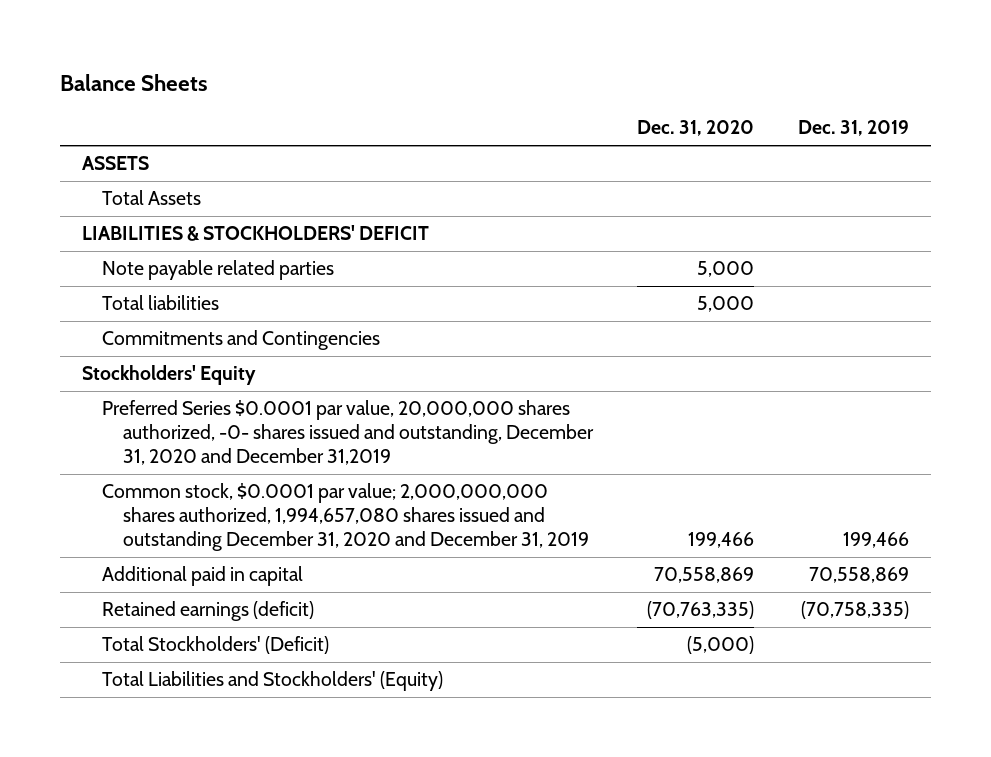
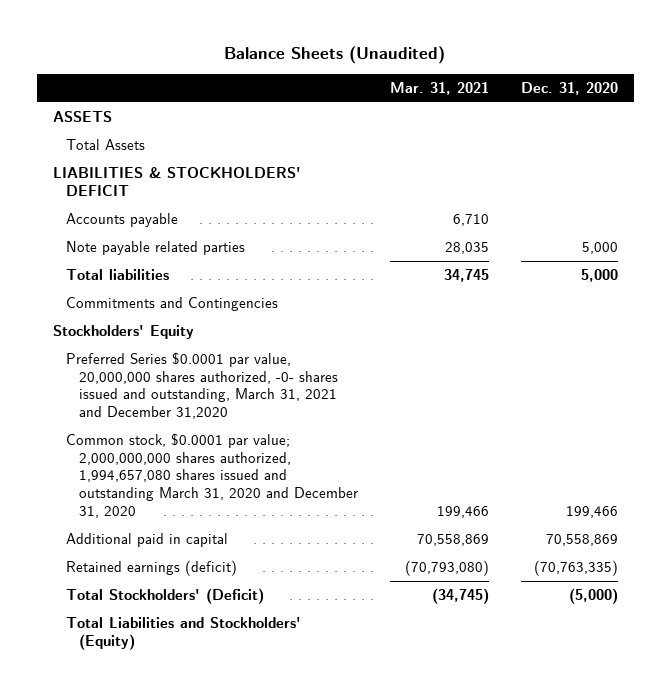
- Balance Sheets
+ Balance Sheets (Unaudited)
- | Dec. 31, 2020 | Dec. 31, 2019
+ | Mar. 31, 2021 | Dec. 31, 2020
+ Accounts payable | 6,710 |
- Preferred Series $0.0001 par value, 20,000,000 shares authorized, -0- shares issued and outstanding, December 31, 2020 and December 31,2019
- Common stock, $0.0001 par value; 2,000,000,000 shares authorized, 1,994,657,080 shares issued and outstanding December 31, 2020 and December 31, 2019 | 199,466 | 199,466
+ Preferred Series $0.0001 par value, 20,000,000 shares authorized, -0- shares issued and outstanding, March 31, 2021 and December 31,2020
+ Common stock, $0.0001 par value; 2,000,000,000 shares authorized, 1,994,657,080 shares issued and outstanding March 31, 2020 and December 31, 2020 | 199,466 | 199,466

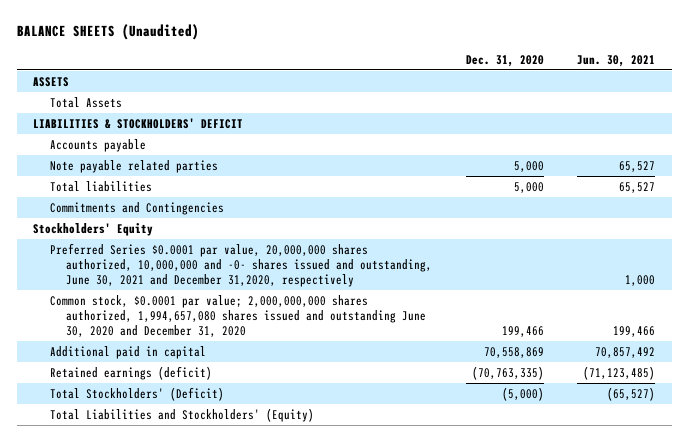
- Balance Sheets (Unaudited)
+ BALANCE SHEETS (Unaudited)
- | Mar. 31, 2021 | Dec. 31, 2020
+ | Dec. 31, 2020 | Jun. 30, 2021
- Preferred Series $0.0001 par value, 20,000,000 shares authorized, -0- shares issued and outstanding, March 31, 2021 and December 31,2020
- Common stock, $0.0001 par value; 2,000,000,000 shares authorized, 1,994,657,080 shares issued and outstanding March 31, 2020 and December 31, 2020 | 199,466 | 199,466
+ Preferred Series $0.0001 par value, 20,000,000 shares authorized, 10,000,000 and -0- shares issued and outstanding, June 30, 2021 and December 31,2020, respectively | | 1,000
+ Common stock, $0.0001 par value; 2,000,000,000 shares authorized, 1,994,657,080 shares issued and outstanding June 30, 2020 and December 31, 2020 | 199,466 | 199,466

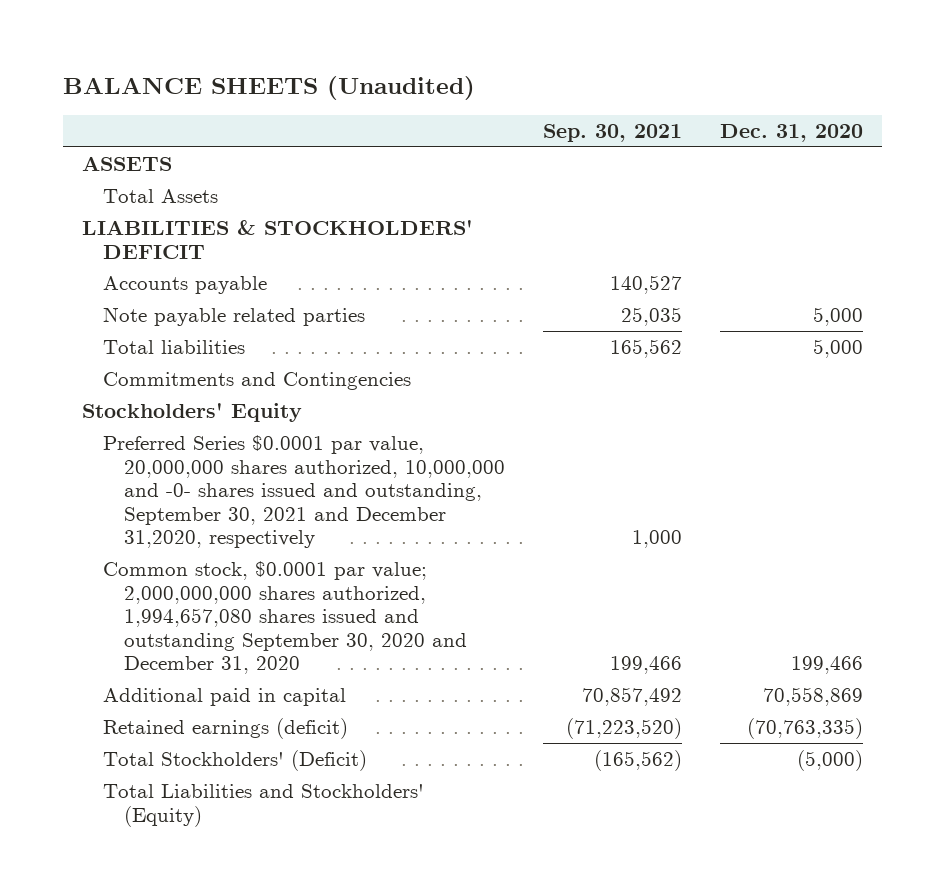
- | Dec. 31, 2020 | Jun. 30, 2021
+ | Sep. 30, 2021 | Dec. 31, 2020
- Preferred Series $0.0001 par value, 20,000,000 shares authorized, 10,000,000 and -0- shares issued and outstanding, June 30, 2021 and December 31,2020, respectively | | 1,000
- Common stock, $0.0001 par value; 2,000,000,000 shares authorized, 1,994,657,080 shares issued and outstanding June 30, 2020 and December 31, 2020 | 199,466 | 199,466
+ Preferred Series $0.0001 par value, 20,000,000 shares authorized, 10,000,000 and -0- shares issued and outstanding, September 30, 2021 and December 31,2020, respectively | 1,000 |
+ Common stock, $0.0001 par value; 2,000,000,000 shares authorized, 1,994,657,080 shares issued and outstanding September 30, 2020 and December 31, 2020 | 199,466 | 199,466

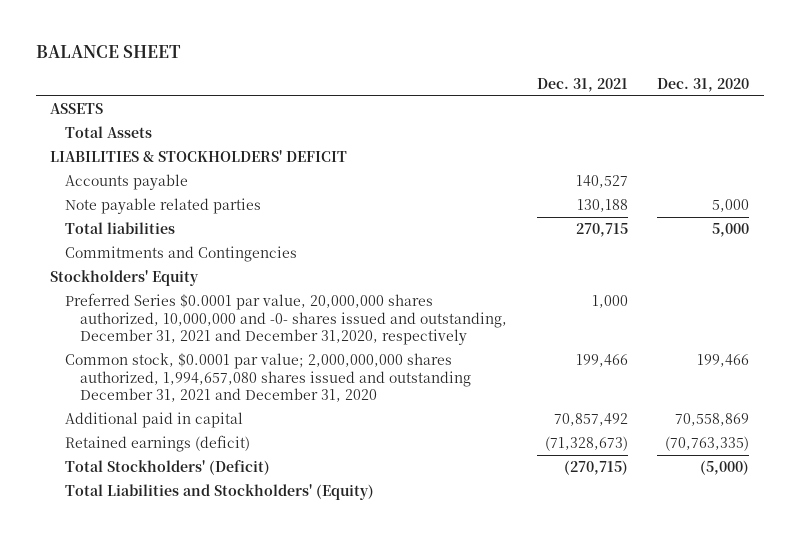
- BALANCE SHEETS (Unaudited)
+ BALANCE SHEET
- | Sep. 30, 2021 | Dec. 31, 2020
+ | Dec. 31, 2021 | Dec. 31, 2020
- Preferred Series $0.0001 par value, 20,000,000 shares authorized, 10,000,000 and -0- shares issued and outstanding, September 30, 2021 and December 31,2020, respectively | 1,000 |
- Common stock, $0.0001 par value; 2,000,000,000 shares authorized, 1,994,657,080 shares issued and outstanding September 30, 2020 and December 31, 2020 | 199,466 | 199,466
+ Preferred Series $0.0001 par value, 20,000,000 shares authorized, 10,000,000 and -0- shares issued and outstanding, December 31, 2021 and December 31,2020, respectively | 1,000 |
+ Common stock, $0.0001 par value; 2,000,000,000 shares authorized, 1,994,657,080 shares issued and outstanding December 31, 2021 and December 31, 2020 | 199,466 | 199,466

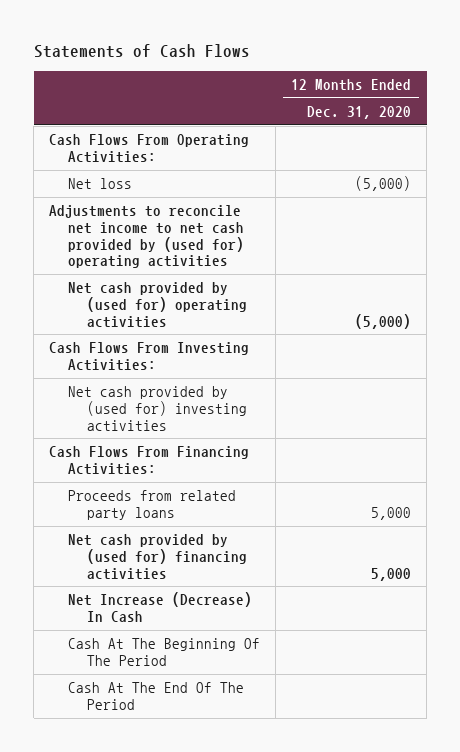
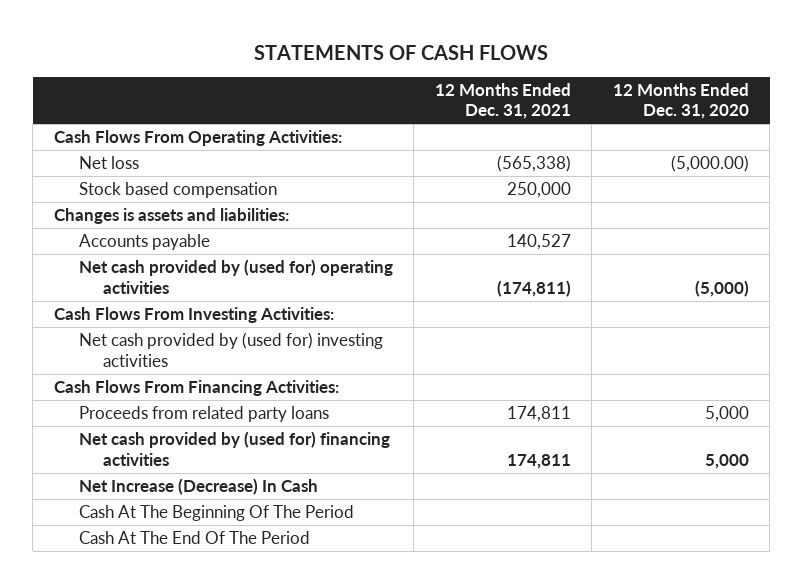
- Statements of Cash Flows
+ STATEMENTS OF CASH FLOWS
- | 12 Months Ended Dec. 31, 2020
+ | 12 Months Ended Dec. 31, 2021 | 12 Months Ended Dec. 31, 2020
- Net loss | (5,000)
- Adjustments to reconcile net income to net cash provided by (used for) operating activities
+ Net loss | (565,338) | (5,000.00)
+ Stock based compensation | 250,000 |
+ Changes is assets and liabilities:
+ Accounts payable | 140,527 |

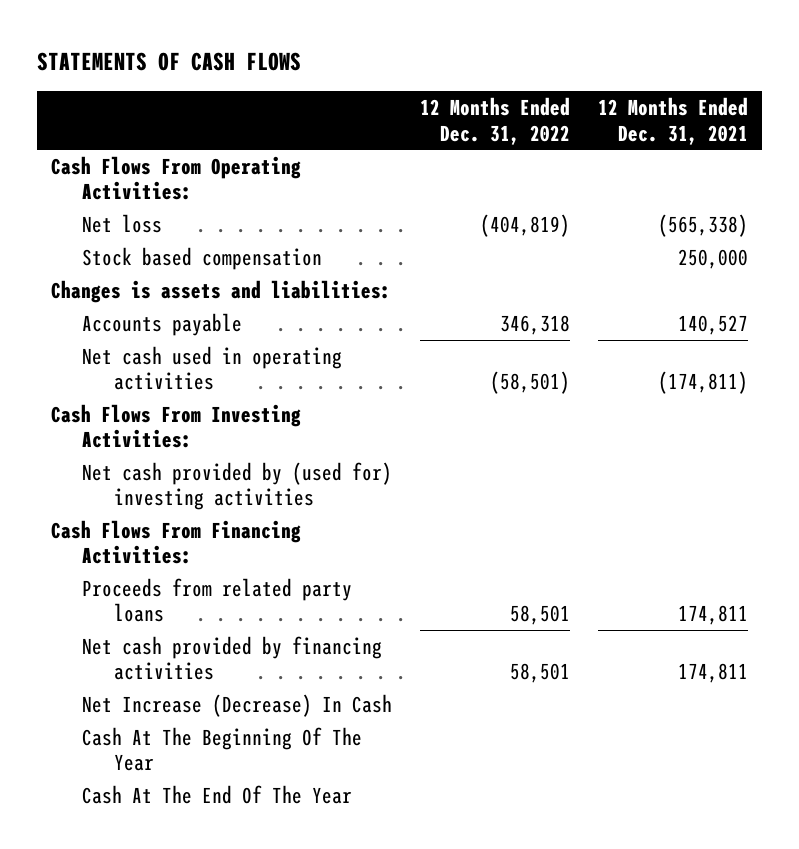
- | 12 Months Ended Dec. 31, 2021 | 12 Months Ended Dec. 31, 2020
+ | 12 Months Ended Dec. 31, 2022 | 12 Months Ended Dec. 31, 2021
- Net cash provided by (used for) operating activities | (174,811) | (5,000)
+ Net cash used in operating activities | (58,501) | (174,811)
- Net cash provided by (used for) financing activities | 174,811 | 5,000
+ Net cash provided by financing activities | 58,501 | 174,811
- Cash At The Beginning Of The Period
- Cash At The End Of The Period
+ Cash At The Beginning Of The Year
+ Cash At The End Of The Year

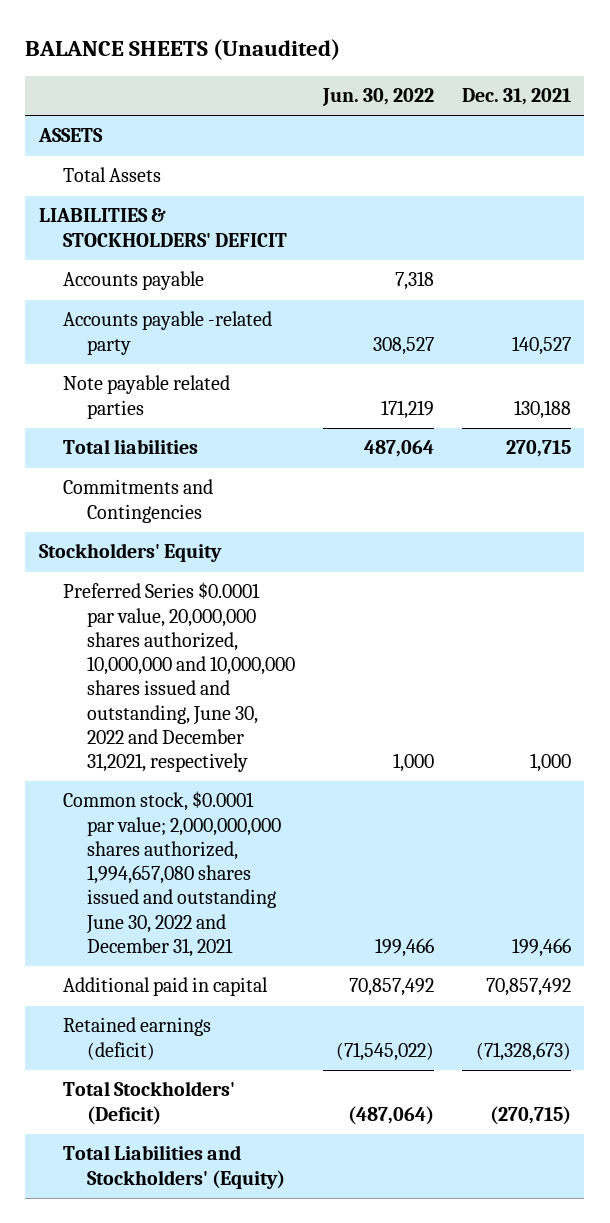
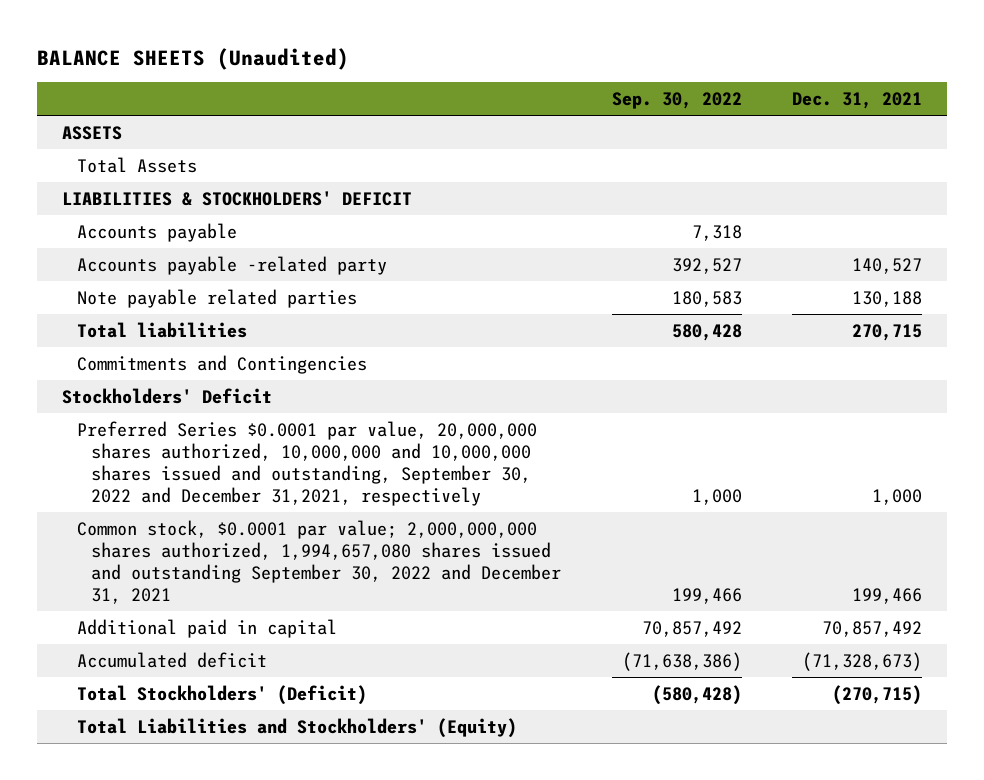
- | Jun. 30, 2022 | Dec. 31, 2021
+ | Sep. 30, 2022 | Dec. 31, 2021
- Stockholders' Equity
- Preferred Series $0.0001 par value, 20,000,000 shares authorized, 10,000,000 and 10,000,000 shares issued and outstanding, June 30, 2022 and December 31,2021, respectively | 1,000 | 1,000
- Common stock, $0.0001 par value; 2,000,000,000 shares authorized, 1,994,657,080 shares issued and outstanding June 30, 2022 and December 31, 2021 | 199,466 | 199,466
+ Stockholders' Deficit
+ Preferred Series $0.0001 par value, 20,000,000 shares authorized, 10,000,000 and 10,000,000 shares issued and outstanding, September 30, 2022 and December 31,2021, respectively | 1,000 | 1,000
+ Common stock, $0.0001 par value; 2,000,000,000 shares authorized, 1,994,657,080 shares issued and outstanding September 30, 2022 and December 31, 2021 | 199,466 | 199,466
- Retained earnings (deficit) | (71,545,022) | (71,328,673)
+ Accumulated deficit | (71,638,386) | (71,328,673)

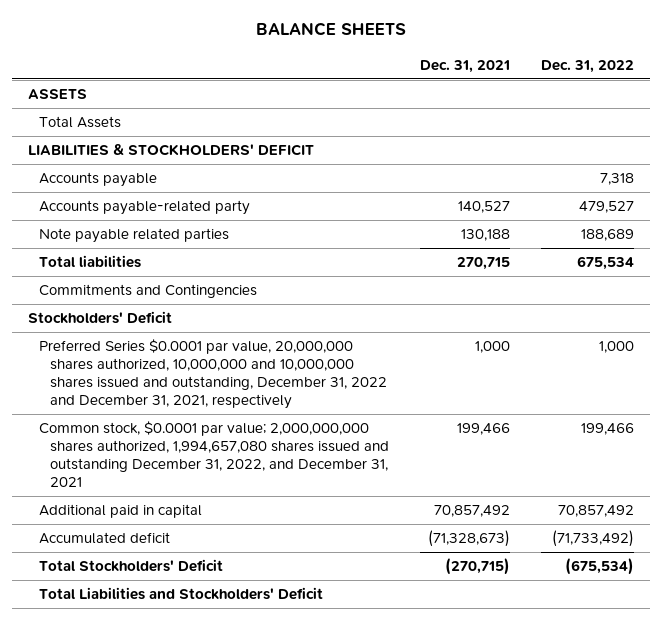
- BALANCE SHEETS (Unaudited)
+ BALANCE SHEETS
- | Sep. 30, 2022 | Dec. 31, 2021
+ | Dec. 31, 2021 | Dec. 31, 2022
- Accounts payable -related party | 392,527 | 140,527
+ Accounts payable-related party | 140,527 | 479,527
- Preferred Series $0.0001 par value, 20,000,000 shares authorized, 10,000,000 and 10,000,000 shares issued and outstanding, September 30, 2022 and December 31,2021, respectively | 1,000 | 1,000
- Common stock, $0.0001 par value; 2,000,000,000 shares authorized, 1,994,657,080 shares issued and outstanding September 30, 2022 and December 31, 2021 | 199,466 | 199,466
+ Preferred Series $0.0001 par value, 20,000,000 shares authorized, 10,000,000 and 10,000,000 shares issued and outstanding, December 31, 2022 and December 31, 2021, respectively | 1,000 | 1,000
+ Common stock, $0.0001 par value; 2,000,000,000 shares authorized, 1,994,657,080 shares issued and outstanding December 31, 2022, and December 31, 2021 | 199,466 | 199,466
- Total Stockholders' (Deficit) | (580,428) | (270,715)
- Total Liabilities and Stockholders' (Equity)
+ Total Stockholders' Deficit | (270,715) | (675,534)
+ Total Liabilities and Stockholders' Deficit

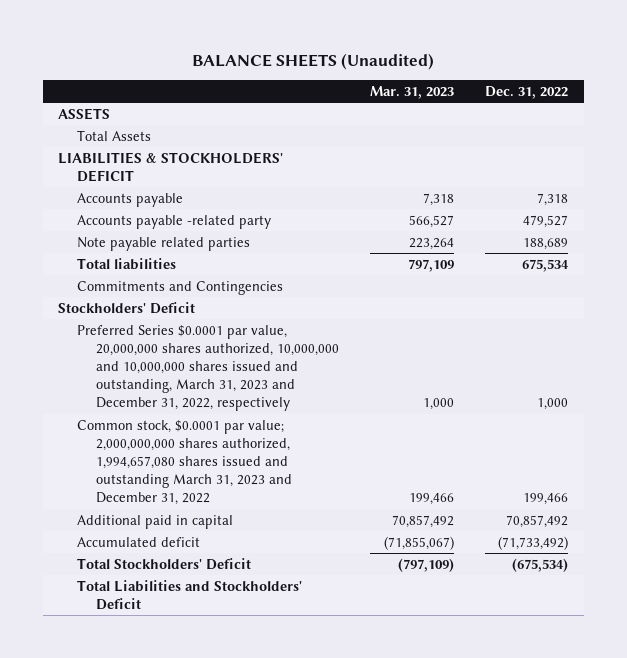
- BALANCE SHEETS
+ BALANCE SHEETS (Unaudited)
- | Dec. 31, 2021 | Dec. 31, 2022
+ | Mar. 31, 2023 | Dec. 31, 2022
- Accounts payable-related party | 140,527 | 479,527
+ Accounts payable -related party | 566,527 | 479,527
- Preferred Series $0.0001 par value, 20,000,000 shares authorized, 10,000,000 and 10,000,000 shares issued and outstanding, December 31, 2022 and December 31, 2021, respectively | 1,000 | 1,000
- Common stock, $0.0001 par value; 2,000,000,000 shares authorized, 1,994,657,080 shares issued and outstanding December 31, 2022, and December 31, 2021 | 199,466 | 199,466
+ Preferred Series $0.0001 par value, 20,000,000 shares authorized, 10,000,000 and 10,000,000 shares issued and outstanding, March 31, 2023 and December 31, 2022, respectively | 1,000 | 1,000
+ Common stock, $0.0001 par value; 2,000,000,000 shares authorized, 1,994,657,080 shares issued and outstanding March 31, 2023 and December 31, 2022 | 199,466 | 199,466

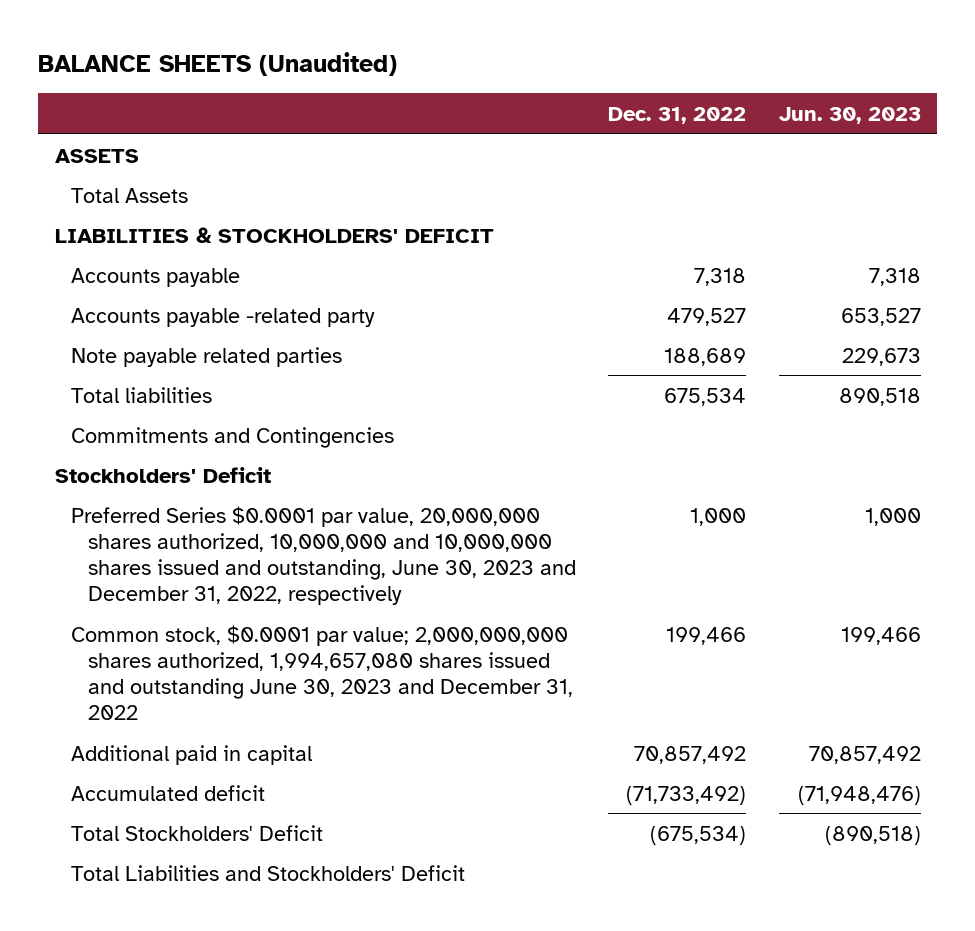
- | Mar. 31, 2023 | Dec. 31, 2022
+ | Dec. 31, 2022 | Jun. 30, 2023
- Preferred Series $0.0001 par value, 20,000,000 shares authorized, 10,000,000 and 10,000,000 shares issued and outstanding, March 31, 2023 and December 31, 2022, respectively | 1,000 | 1,000
- Common stock, $0.0001 par value; 2,000,000,000 shares authorized, 1,994,657,080 shares issued and outstanding March 31, 2023 and December 31, 2022 | 199,466 | 199,466
+ Preferred Series $0.0001 par value, 20,000,000 shares authorized, 10,000,000 and 10,000,000 shares issued and outstanding, June 30, 2023 and December 31, 2022, respectively | 1,000 | 1,000
+ Common stock, $0.0001 par value; 2,000,000,000 shares authorized, 1,994,657,080 shares issued and outstanding June 30, 2023 and December 31, 2022 | 199,466 | 199,466

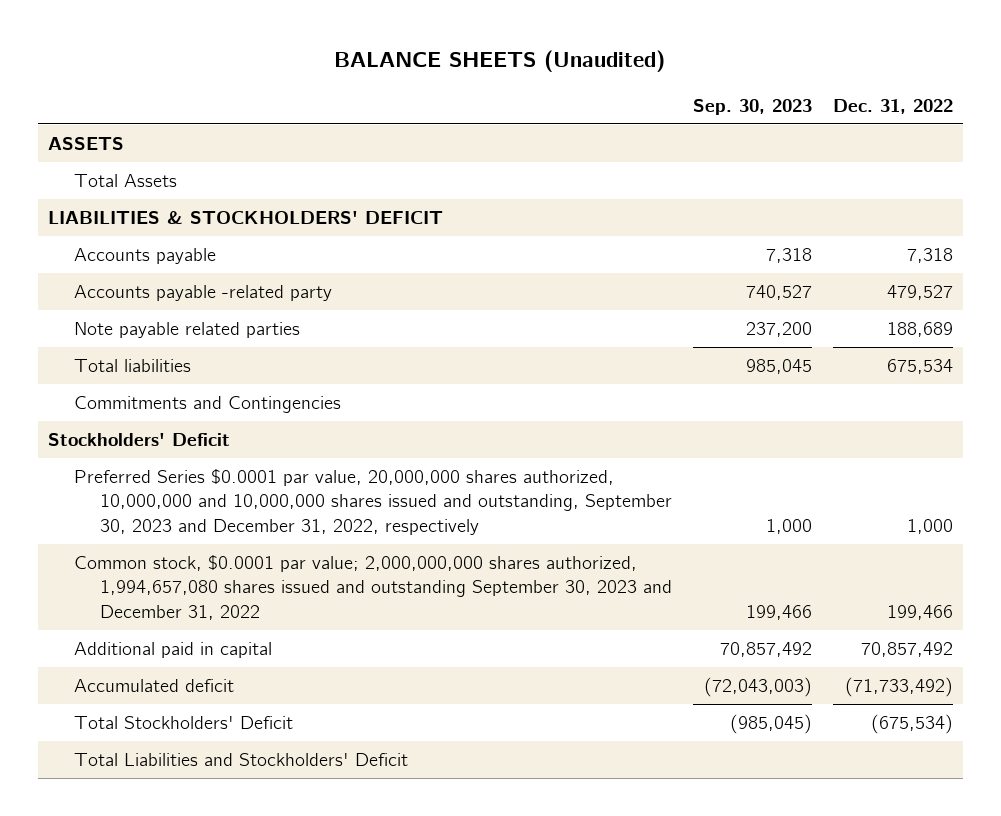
- | Dec. 31, 2022 | Jun. 30, 2023
+ | Sep. 30, 2023 | Dec. 31, 2022
- Preferred Series $0.0001 par value, 20,000,000 shares authorized, 10,000,000 and 10,000,000 shares issued and outstanding, June 30, 2023 and December 31, 2022, respectively | 1,000 | 1,000
- Common stock, $0.0001 par value; 2,000,000,000 shares authorized, 1,994,657,080 shares issued and outstanding June 30, 2023 and December 31, 2022 | 199,466 | 199,466
+ Preferred Series $0.0001 par value, 20,000,000 shares authorized, 10,000,000 and 10,000,000 shares issued and outstanding, September 30, 2023 and December 31, 2022, respectively | 1,000 | 1,000
+ Common stock, $0.0001 par value; 2,000,000,000 shares authorized, 1,994,657,080 shares issued and outstanding September 30, 2023 and December 31, 2022 | 199,466 | 199,466

